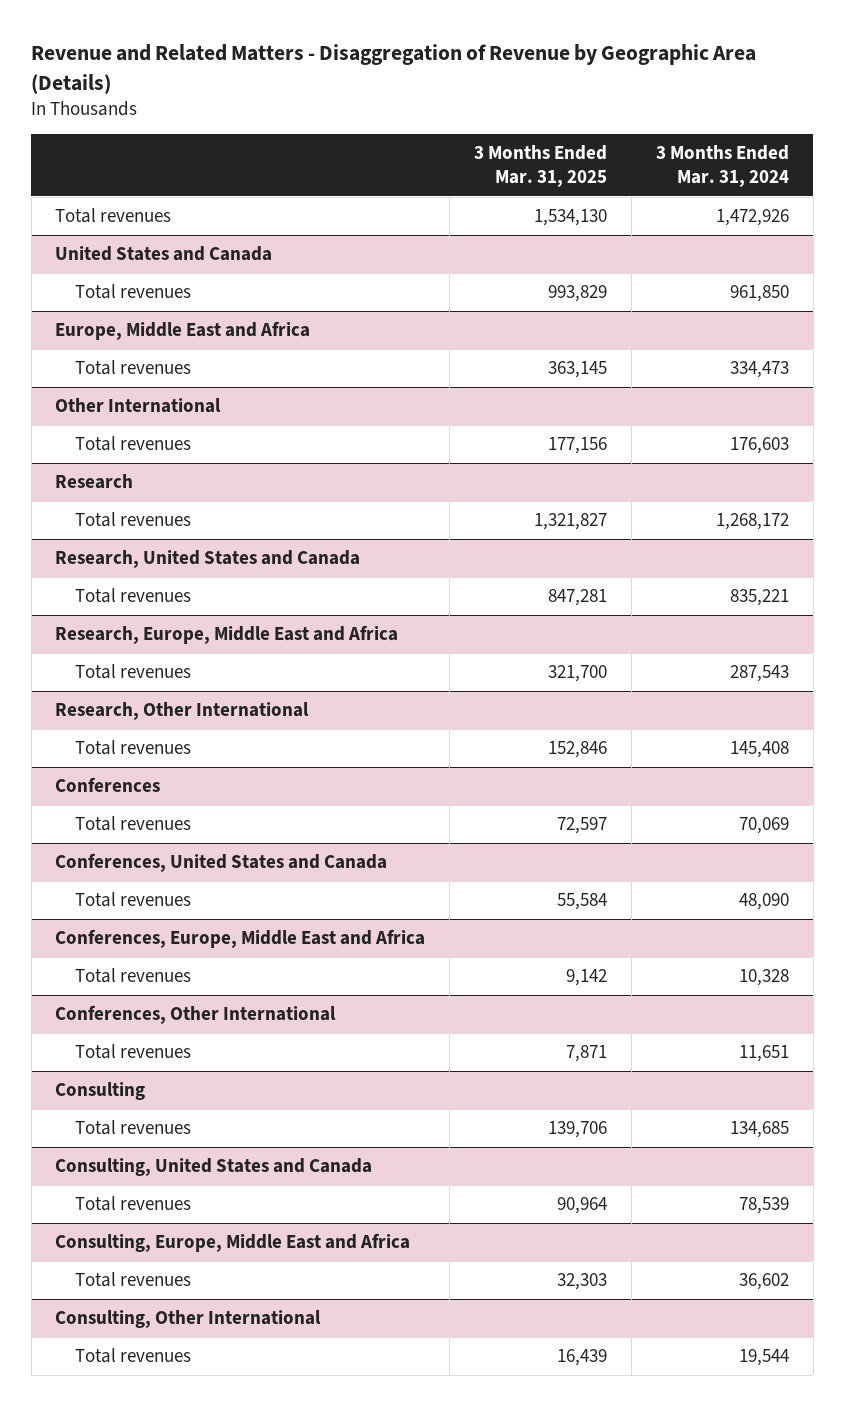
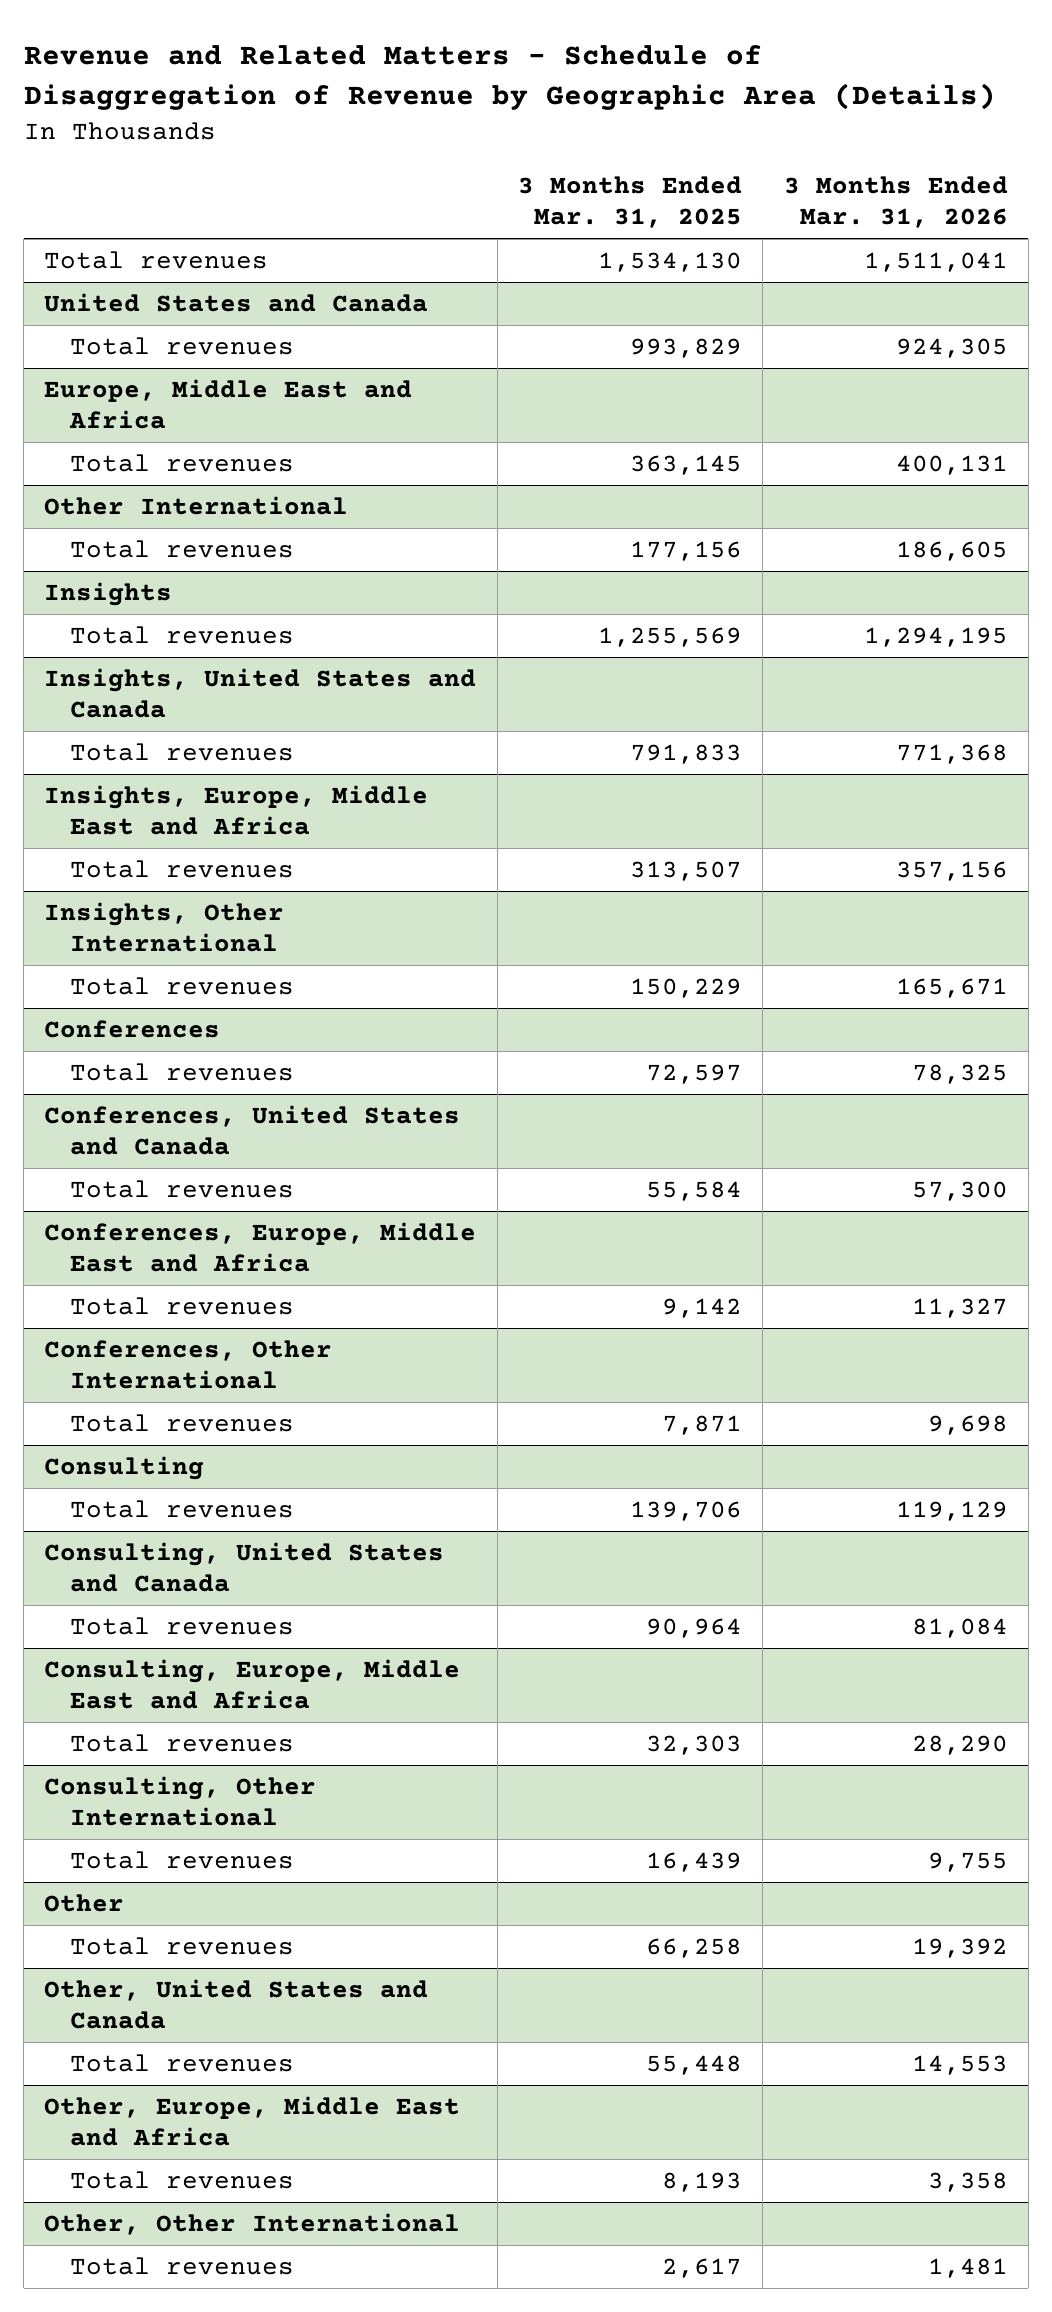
- Revenue and Related Matters - Disaggregation of Revenue by Geographic Area (Details)
+ Revenue and Related Matters - Schedule of Disaggregation of Revenue by Geographic Area (Details)
- | 3 Months Ended Mar. 31, 2025 | 3 Months Ended Mar. 31, 2024
+ | 3 Months Ended Mar. 31, 2025 | 3 Months Ended Mar. 31, 2026
- Research
- Total revenues | 1,321,827 | 1,268,172
- Research, United States and Canada
- Total revenues | 847,281 | 835,221
- Research, Europe, Middle East and Africa
- Total revenues | 321,700 | 287,543
- Research, Other International
- Total revenues | 152,846 | 145,408
+ Insights
+ Total revenues | 1,255,569 | 1,294,195
+ Insights, United States and Canada
+ Total revenues | 791,833 | 771,368
+ Insights, Europe, Middle East and Africa
+ Total revenues | 313,507 | 357,156
+ Insights, Other International
+ Total revenues | 150,229 | 165,671
+ Other
+ Total revenues | 66,258 | 19,392
+ Other, United States and Canada
+ Total revenues | 55,448 | 14,553
+ Other, Europe, Middle East and Africa
+ Total revenues | 8,193 | 3,358
+ Other, Other International
+ Total revenues | 2,617 | 1,481

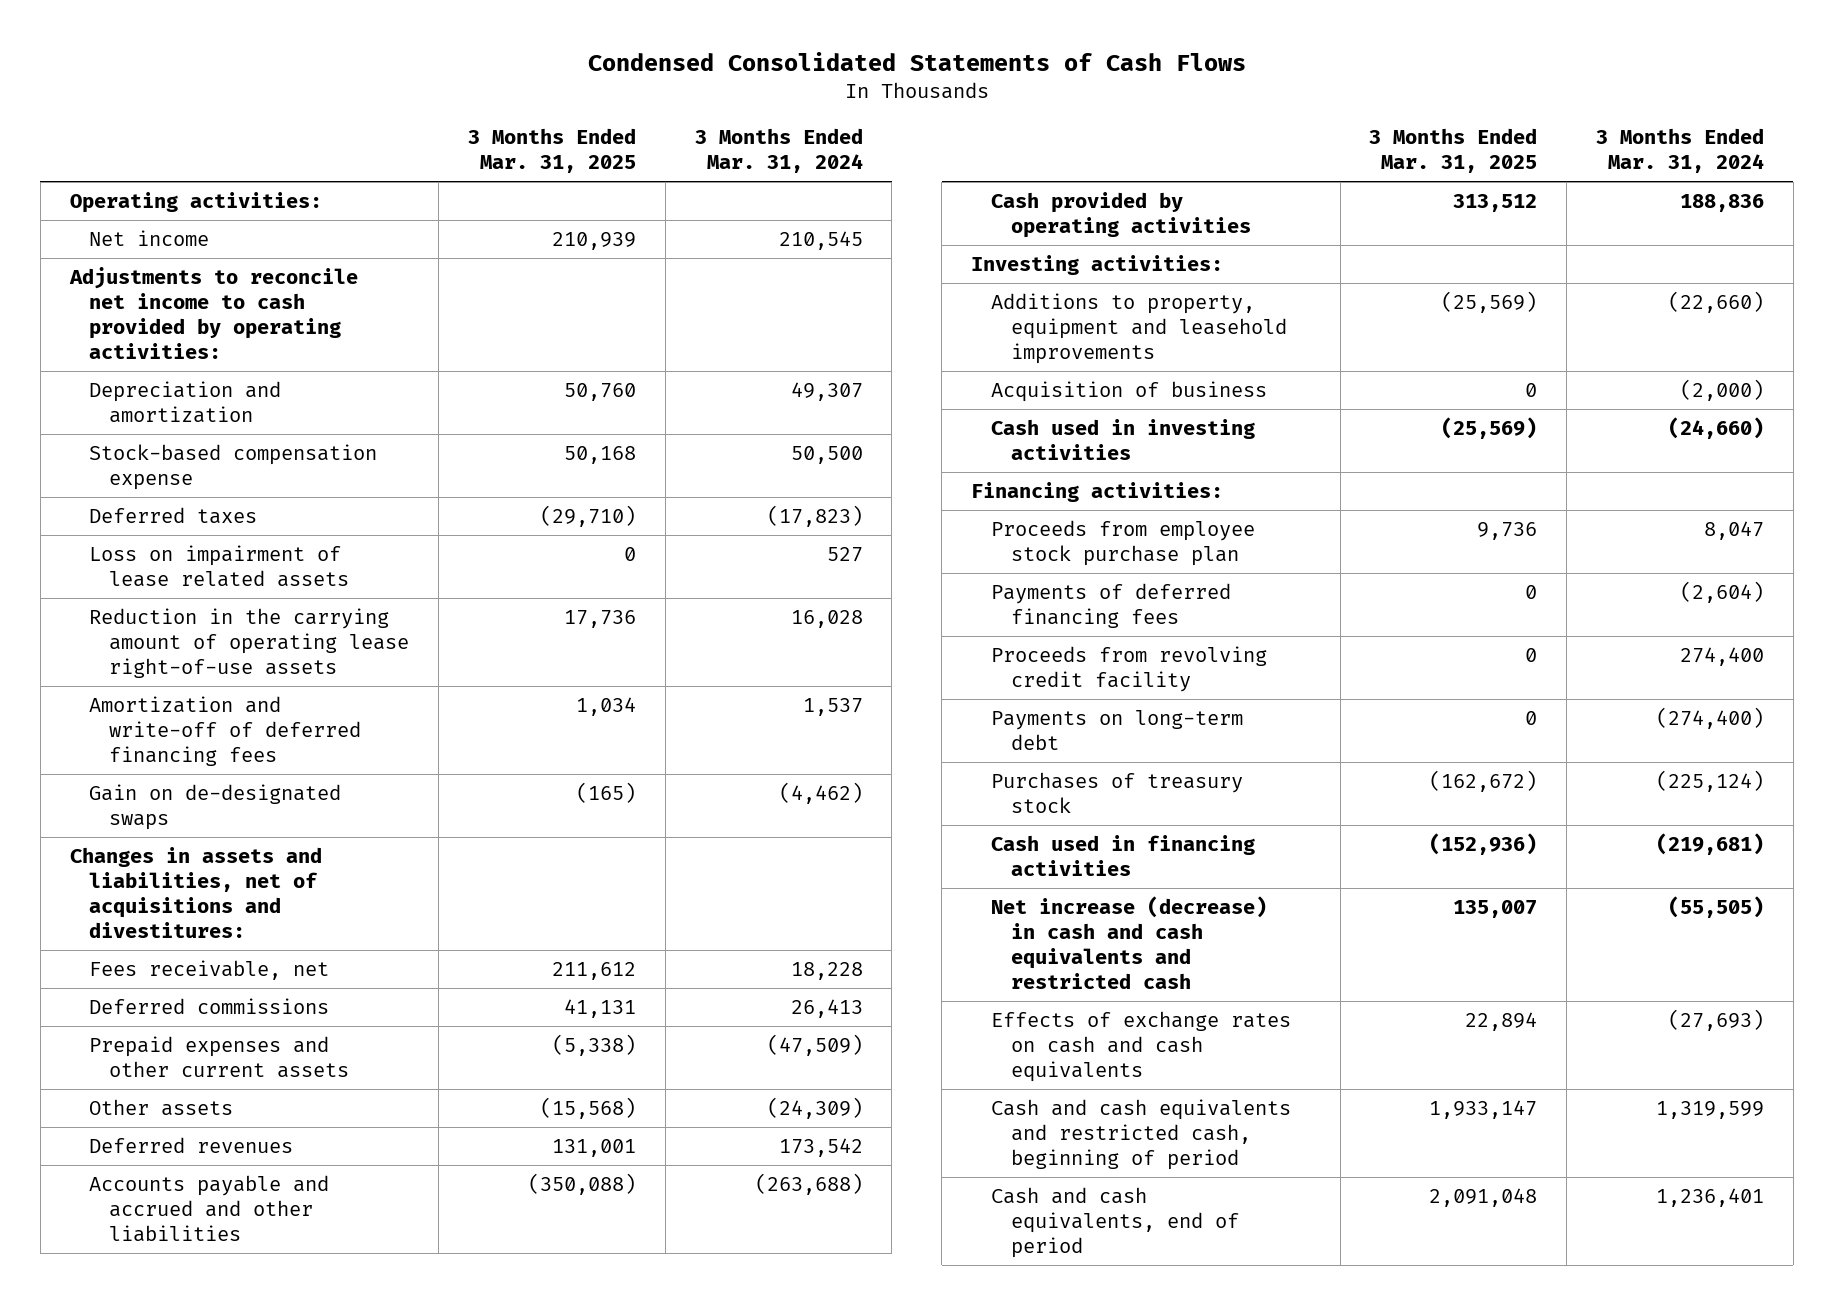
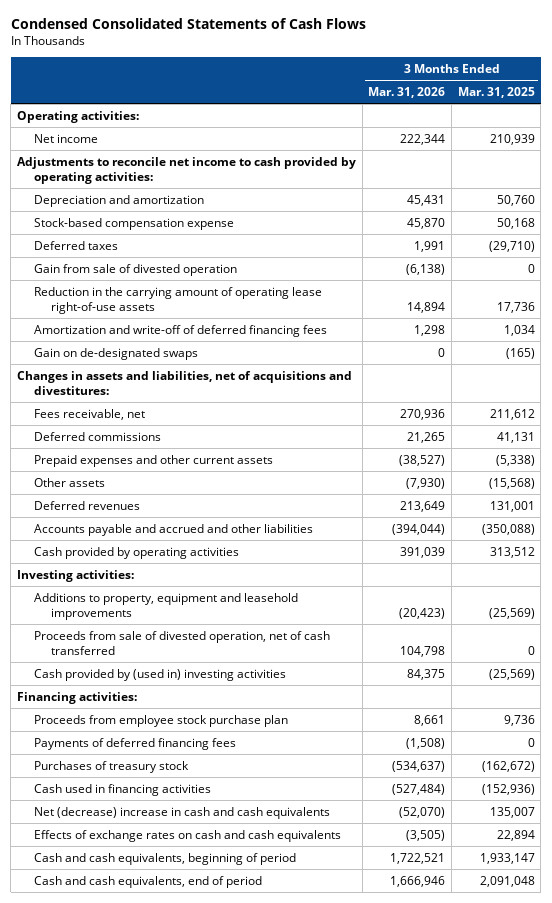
- | 3 Months Ended Mar. 31, 2025 | 3 Months Ended Mar. 31, 2024
+ | 3 Months Ended Mar. 31, 2026 | 3 Months Ended Mar. 31, 2025
- Loss on impairment of lease related assets | 0 | 527
+ Gain from sale of divested operation | (6,138) | 0
- Acquisition of business | 0 | (2,000)
- Cash used in investing activities | (25,569) | (24,660)
+ Proceeds from sale of divested operation, net of cash transferred | 104,798 | 0
+ Cash provided by (used in) investing activities | 84,375 | (25,569)
- Proceeds from revolving credit facility | 0 | 274,400
- Payments on long-term debt | 0 | (274,400)
- Net increase (decrease) in cash and cash equivalents and restricted cash | 135,007 | (55,505)
+ Net (decrease) increase in cash and cash equivalents | (52,070) | 135,007
- Cash and cash equivalents and restricted cash, beginning of period | 1,933,147 | 1,319,599
+ Cash and cash equivalents, beginning of period | 1,722,521 | 1,933,147

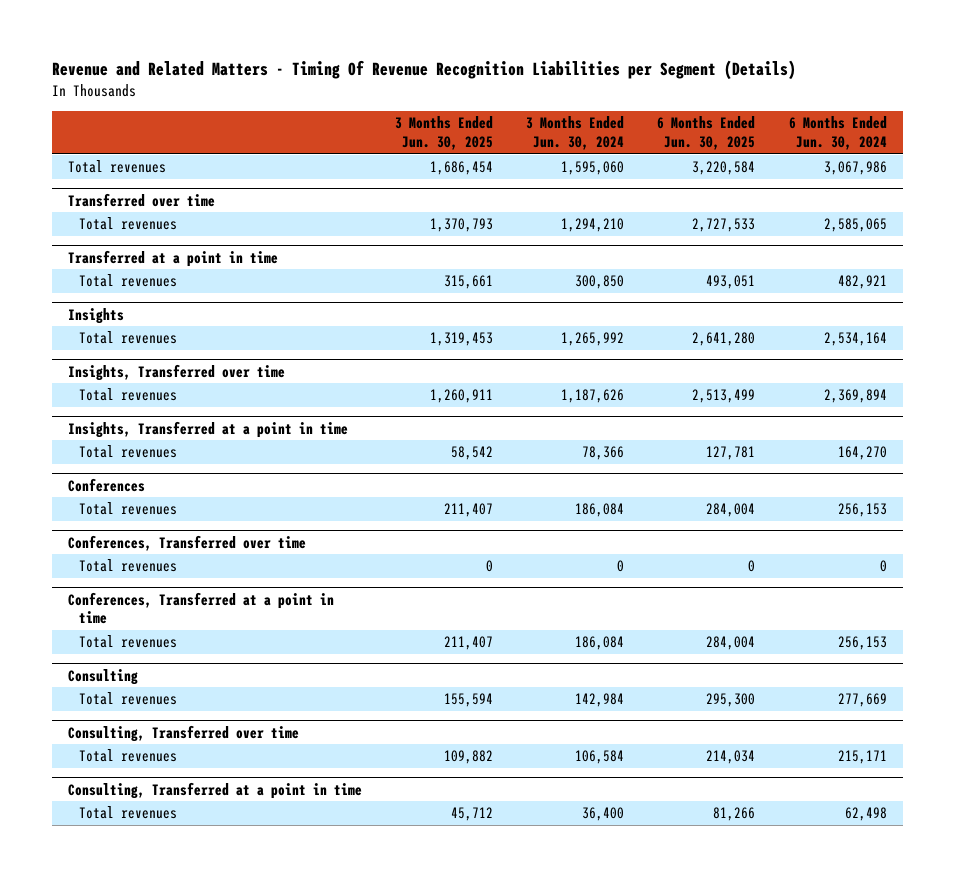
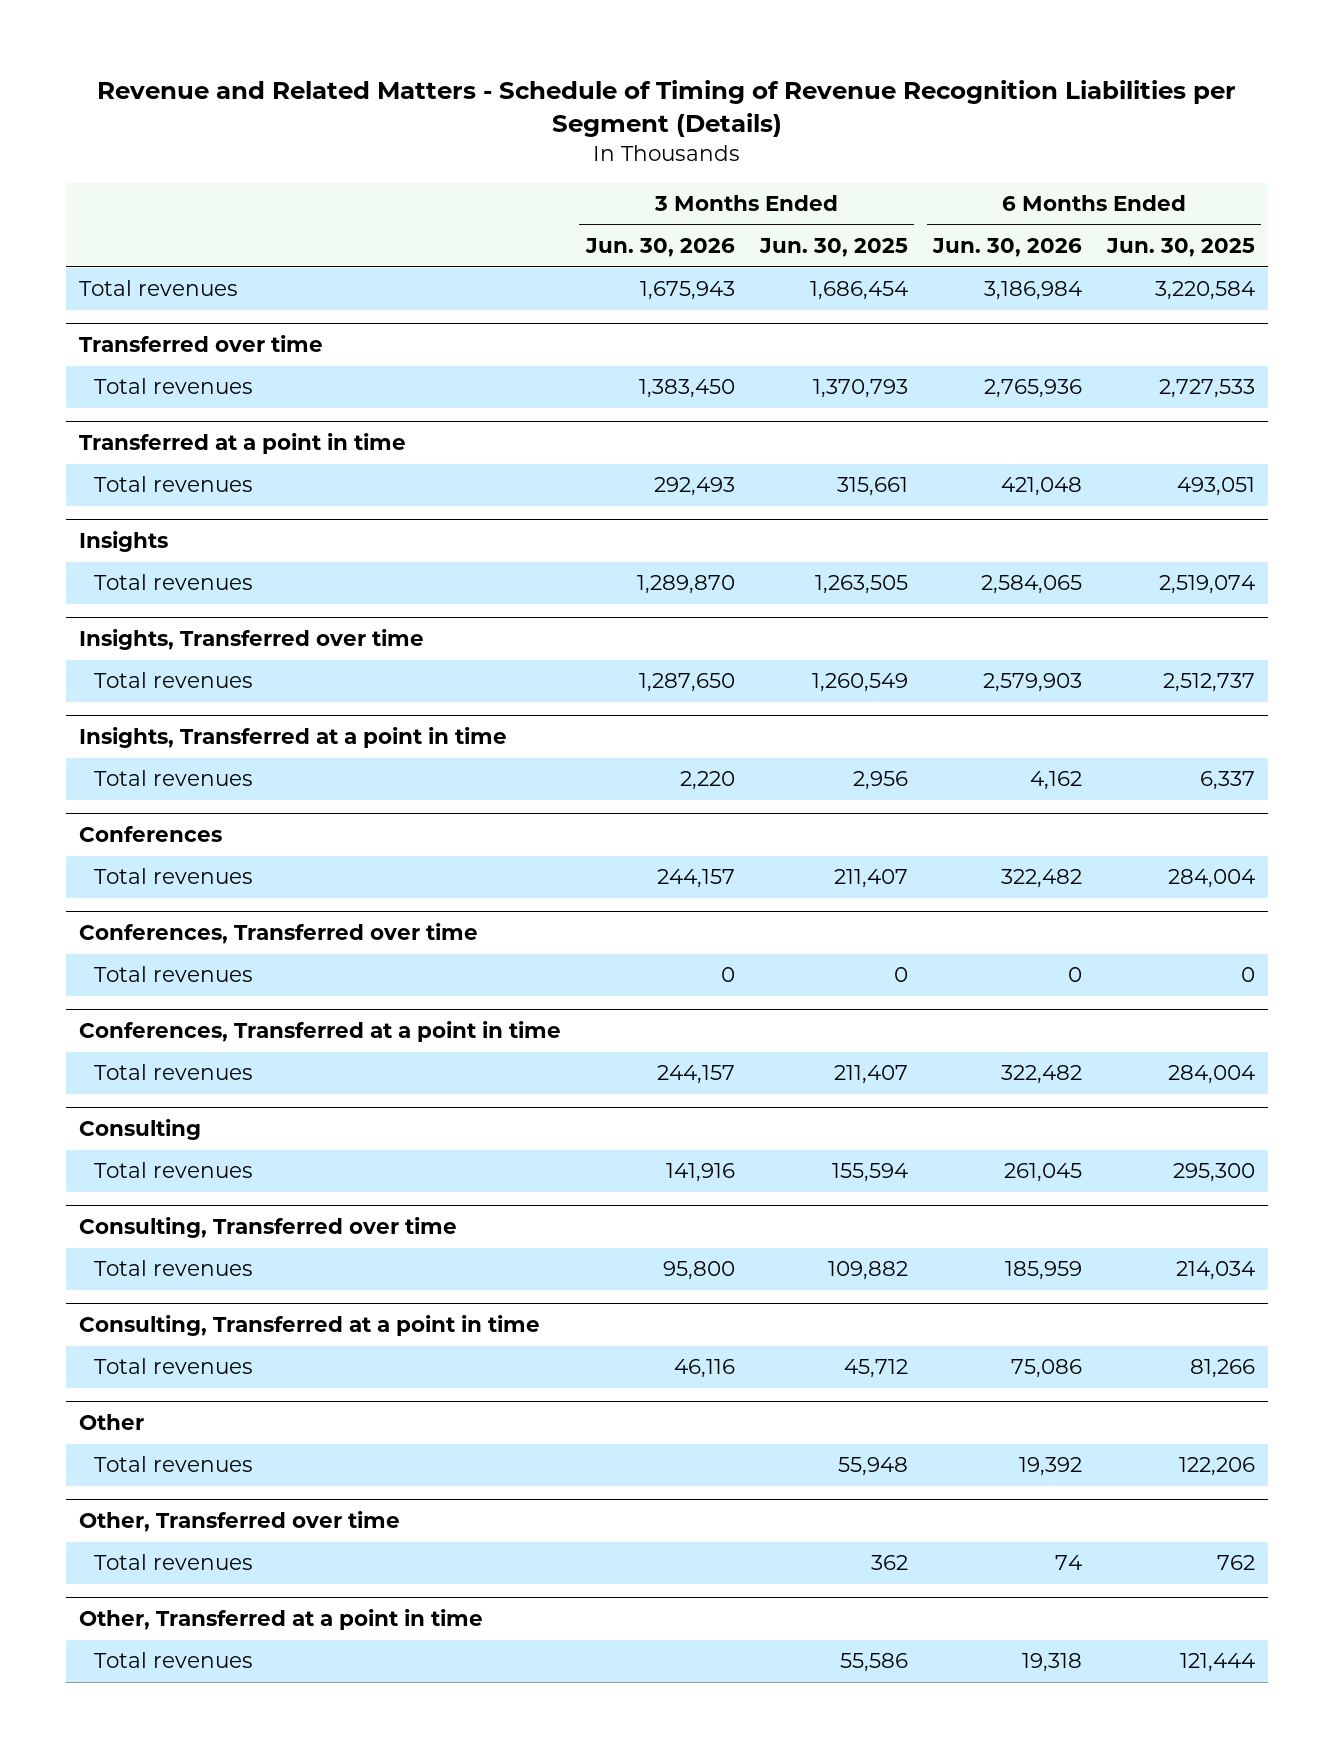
- Revenue and Related Matters - Timing Of Revenue Recognition Liabilities per Segment (Details)
+ Revenue and Related Matters - Schedule of Timing of Revenue Recognition Liabilities per Segment (Details)
- | 3 Months Ended Jun. 30, 2025 | 3 Months Ended Jun. 30, 2024 | 6 Months Ended Jun. 30, 2025 | 6 Months Ended Jun. 30, 2024
+ | 3 Months Ended Jun. 30, 2026 | 3 Months Ended Jun. 30, 2025 | 6 Months Ended Jun. 30, 2026 | 6 Months Ended Jun. 30, 2025
@ Insights
- Total revenues | 1,319,453 | 1,265,992 | 2,641,280 | 2,534,164
+ Total revenues | 1,289,870 | 1,263,505 | 2,584,065 | 2,519,074
@ Insights, Transferred over time
- Total revenues | 1,260,911 | 1,187,626 | 2,513,499 | 2,369,894
+ Total revenues | 1,287,650 | 1,260,549 | 2,579,903 | 2,512,737
@ Insights, Transferred at a point in time
- Total revenues | 58,542 | 78,366 | 127,781 | 164,270
+ Total revenues | 2,220 | 2,956 | 4,162 | 6,337
+ Other
+ Total revenues | | 55,948 | 19,392 | 122,206
+ Other, Transferred over time
+ Total revenues | | 362 | 74 | 762
+ Other, Transferred at a point in time
+ Total revenues | | 55,586 | 19,318 | 121,444

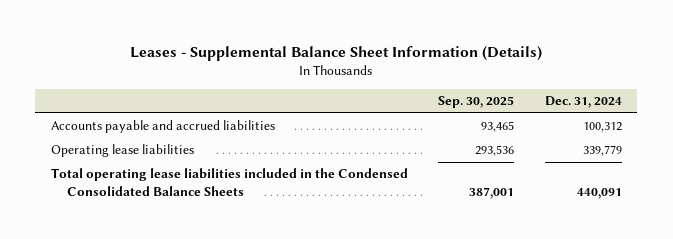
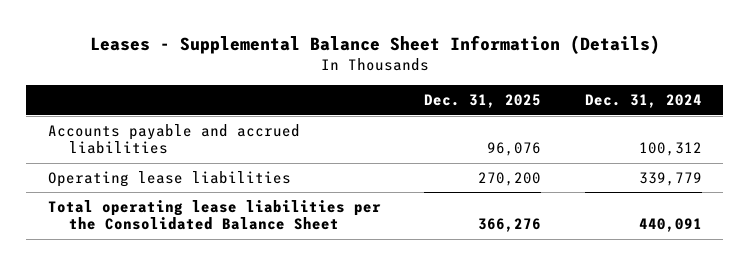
- | Sep. 30, 2025 | Dec. 31, 2024
+ | Dec. 31, 2025 | Dec. 31, 2024
- Total operating lease liabilities included in the Condensed Consolidated Balance Sheets | 387,001 | 440,091
+ Total operating lease liabilities per the Consolidated Balance Sheet | 366,276 | 440,091

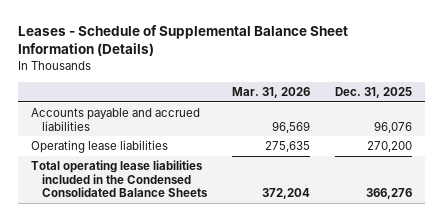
- Leases - Supplemental Balance Sheet Information (Details)
+ Leases - Schedule of Supplemental Balance Sheet Information (Details)
- | Dec. 31, 2025 | Dec. 31, 2024
+ | Mar. 31, 2026 | Dec. 31, 2025
- Total operating lease liabilities per the Consolidated Balance Sheet | 366,276 | 440,091
+ Total operating lease liabilities included in the Condensed Consolidated Balance Sheets | 372,204 | 366,276

